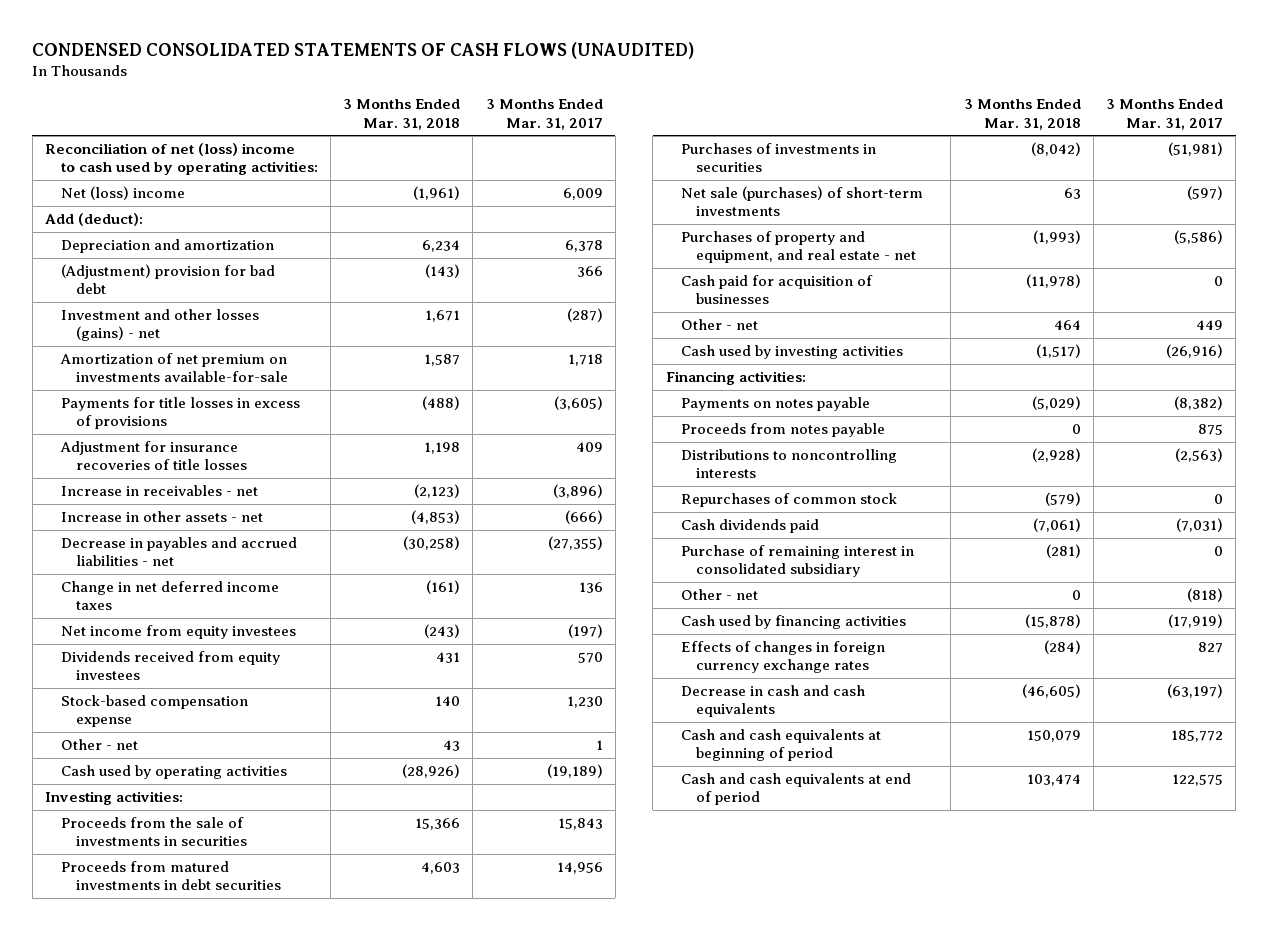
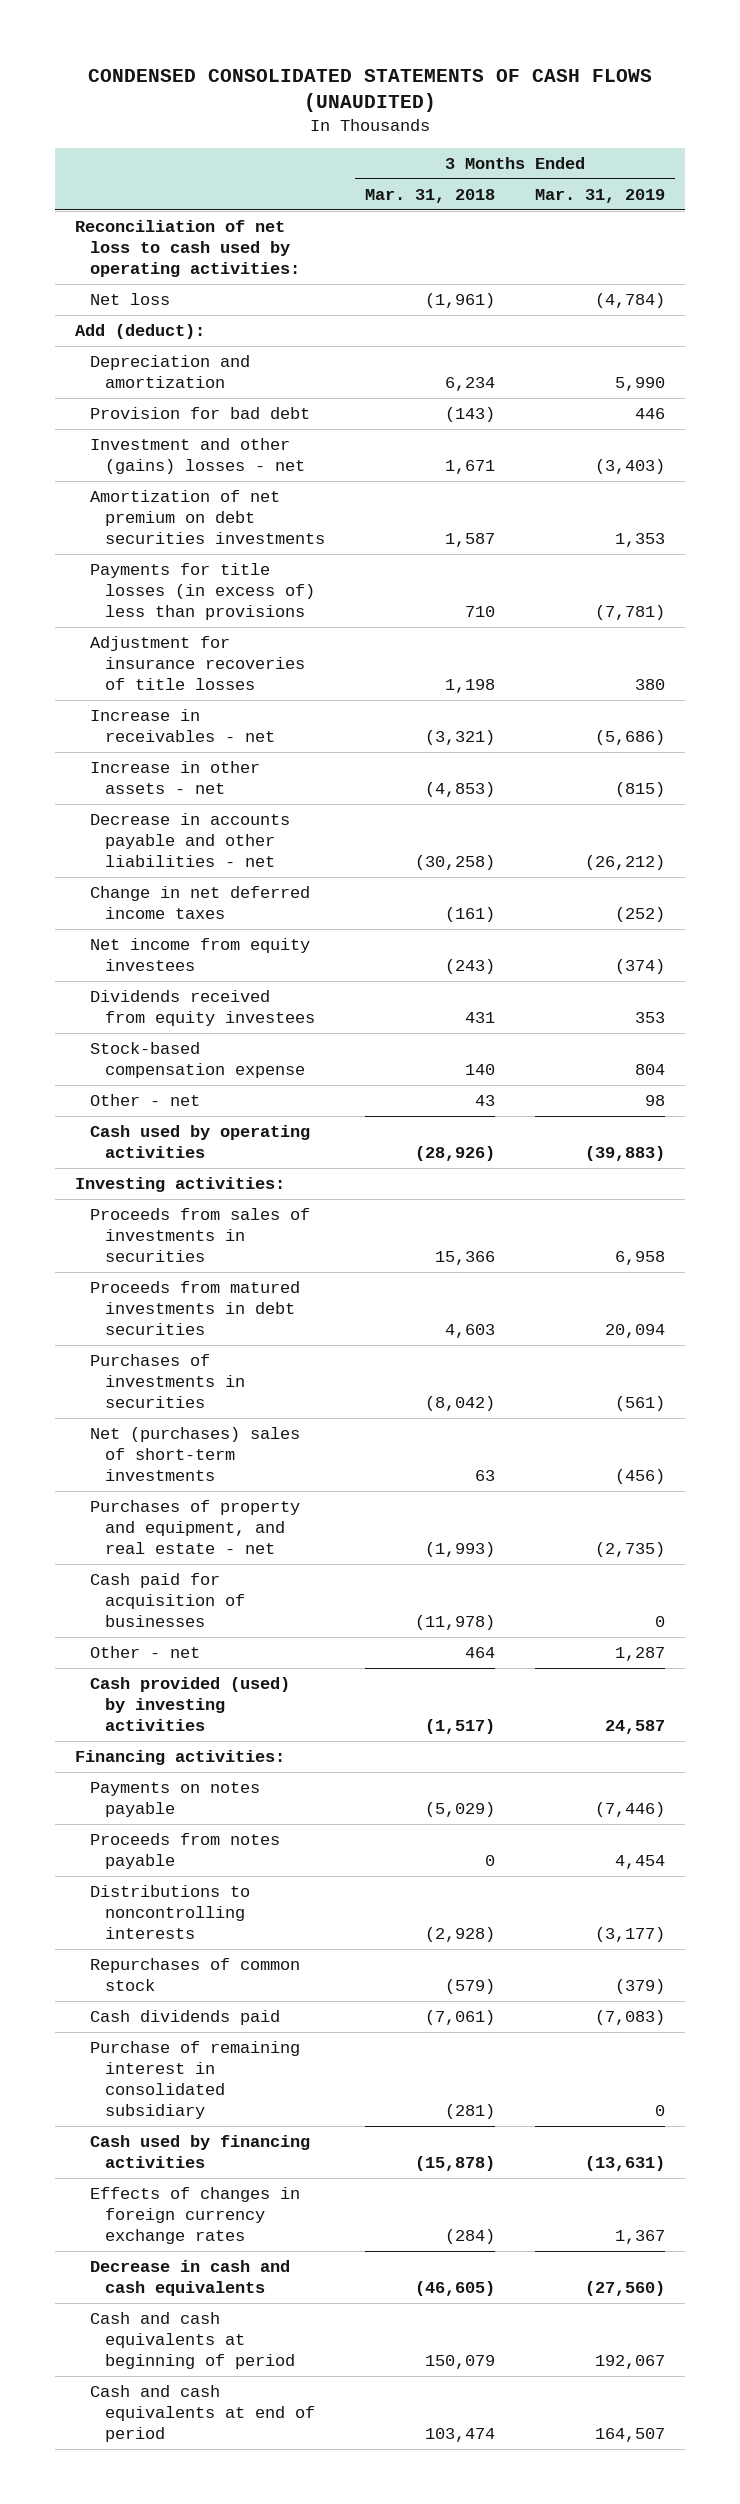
- | 3 Months Ended Mar. 31, 2018 | 3 Months Ended Mar. 31, 2017
+ | 3 Months Ended Mar. 31, 2018 | 3 Months Ended Mar. 31, 2019
- Reconciliation of net (loss) income to cash used by operating activities:
- Net (loss) income | (1,961) | 6,009
+ Reconciliation of net loss to cash used by operating activities:
+ Net loss | (1,961) | (4,784)
- (Adjustment) provision for bad debt | (143) | 366
- Investment and other losses (gains) - net | 1,671 | (287)
- Amortization of net premium on investments available-for-sale | 1,587 | 1,718
- Payments for title losses in excess of provisions | (488) | (3,605)
+ Provision for bad debt | (143) | 446
+ Investment and other (gains) losses - net | 1,671 | (3,403)
+ Amortization of net premium on debt securities investments | 1,587 | 1,353
+ Payments for title losses (in excess of) less than provisions | 710 | (7,781)
- Increase in receivables - net | (2,123) | (3,896)
+ Increase in receivables - net | (3,321) | (5,686)
- Decrease in payables and accrued liabilities - net | (30,258) | (27,355)
+ Decrease in accounts payable and other liabilities - net | (30,258) | (26,212)
- Proceeds from the sale of investments in securities | 15,366 | 15,843
+ Proceeds from sales of investments in securities | 15,366 | 6,958
- Net sale (purchases) of short-term investments | 63 | (597)
+ Net (purchases) sales of short-term investments | 63 | (456)
- Cash used by investing activities | (1,517) | (26,916)
+ Cash provided (used) by investing activities | (1,517) | 24,587
- Other - net | 0 | (818)

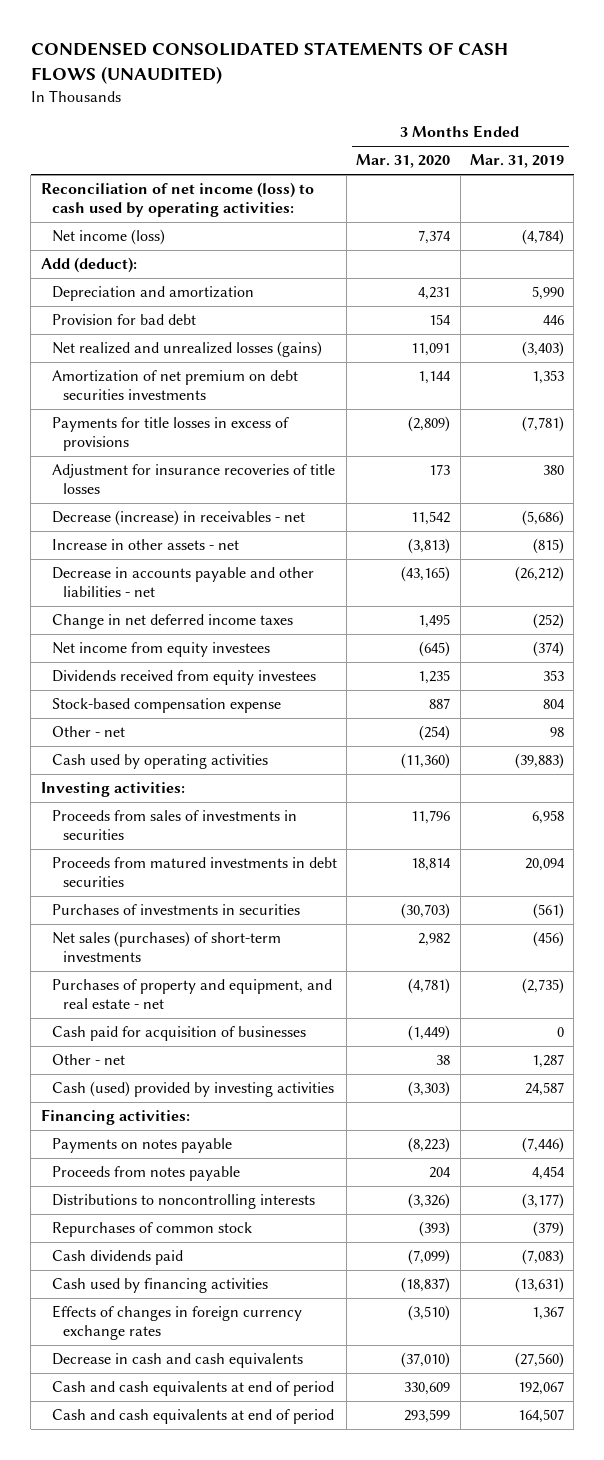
- | 3 Months Ended Mar. 31, 2018 | 3 Months Ended Mar. 31, 2019
+ | 3 Months Ended Mar. 31, 2020 | 3 Months Ended Mar. 31, 2019
- Reconciliation of net loss to cash used by operating activities:
- Net loss | (1,961) | (4,784)
+ Reconciliation of net income (loss) to cash used by operating activities:
+ Net income (loss) | 7,374 | (4,784)
- Investment and other (gains) losses - net | 1,671 | (3,403)
+ Net realized and unrealized losses (gains) | 11,091 | (3,403)
- Payments for title losses (in excess of) less than provisions | 710 | (7,781)
+ Payments for title losses in excess of provisions | (2,809) | (7,781)
- Increase in receivables - net | (3,321) | (5,686)
+ Decrease (increase) in receivables - net | 11,542 | (5,686)
- Net (purchases) sales of short-term investments | 63 | (456)
+ Net sales (purchases) of short-term investments | 2,982 | (456)
- Cash provided (used) by investing activities | (1,517) | 24,587
+ Cash (used) provided by investing activities | (3,303) | 24,587
- Purchase of remaining interest in consolidated subsidiary | (281) | 0
- Cash and cash equivalents at beginning of period | 150,079 | 192,067
+ Cash and cash equivalents at end of period | 330,609 | 192,067

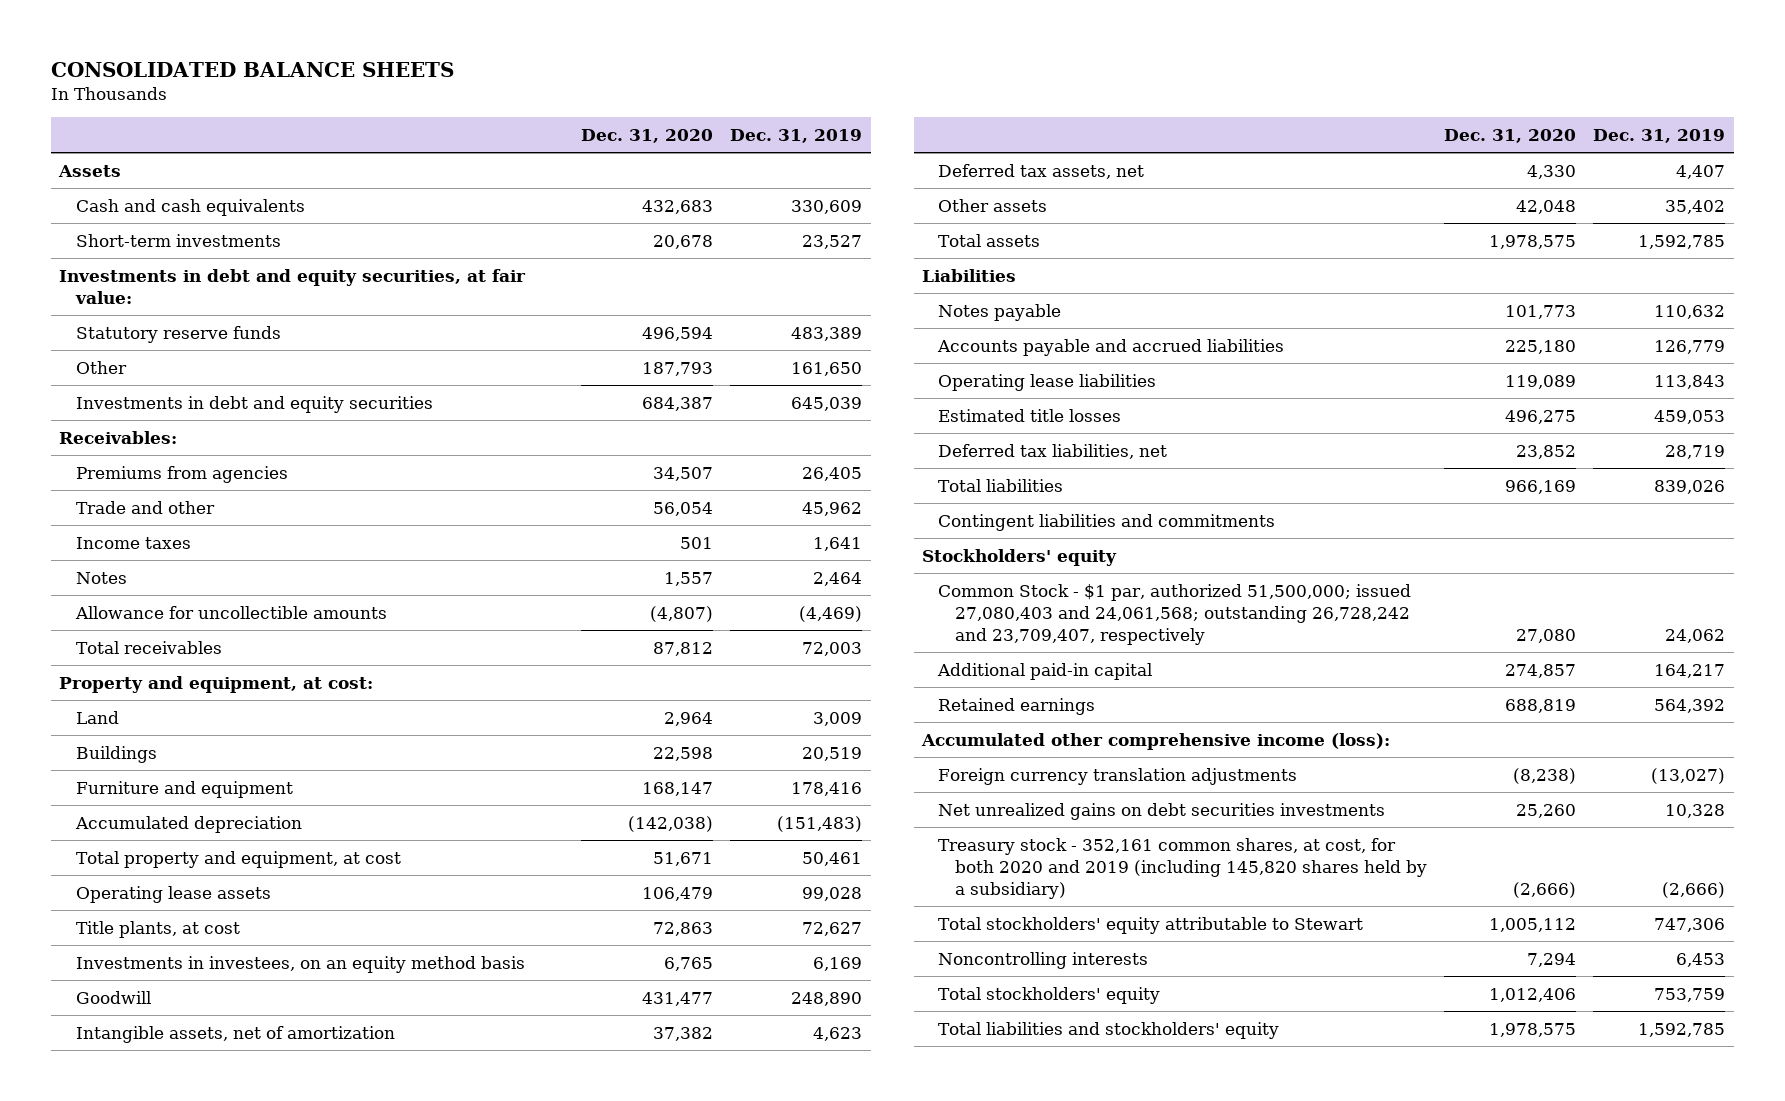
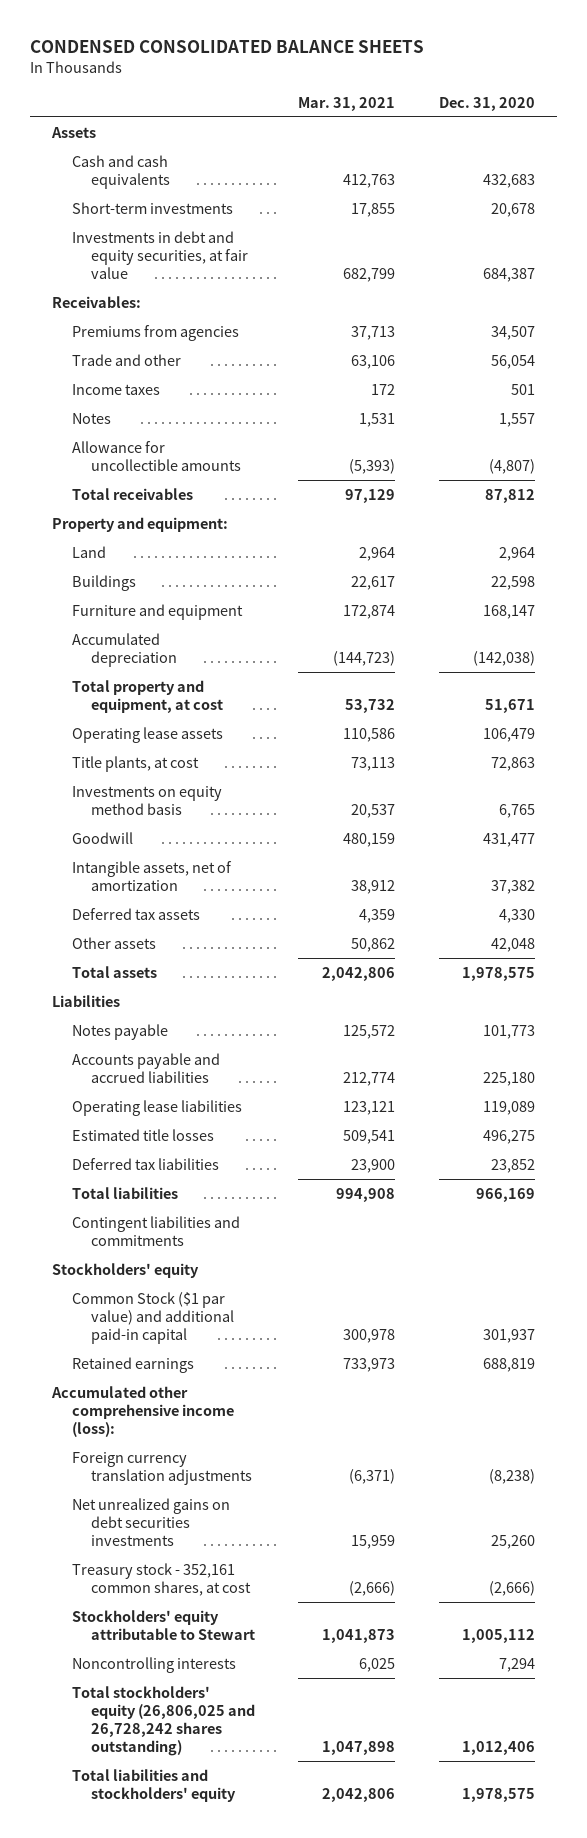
- CONSOLIDATED BALANCE SHEETS
+ CONDENSED CONSOLIDATED BALANCE SHEETS
- | Dec. 31, 2020 | Dec. 31, 2019
+ | Mar. 31, 2021 | Dec. 31, 2020
- Investments in debt and equity securities, at fair value:
- Statutory reserve funds | 496,594 | 483,389
- Other | 187,793 | 161,650
- Investments in debt and equity securities | 684,387 | 645,039
+ Investments in debt and equity securities, at fair value | 682,799 | 684,387
- Property and equipment, at cost:
+ Property and equipment:
- Investments in investees, on an equity method basis | 6,765 | 6,169
+ Investments on equity method basis | 20,537 | 6,765
- Deferred tax assets, net | 4,330 | 4,407
+ Deferred tax assets | 4,359 | 4,330
- Deferred tax liabilities, net | 23,852 | 28,719
+ Deferred tax liabilities | 23,900 | 23,852
- Common Stock - $1 par, authorized 51,500,000; issued 27,080,403 and 24,061,568; outstanding 26,728,242 and 23,709,407, respectively | 27,080 | 24,062
- Additional paid-in capital | 274,857 | 164,217
+ Common Stock ($1 par value) and additional paid-in capital | 300,978 | 301,937
- Treasury stock - 352,161 common shares, at cost, for both 2020 and 2019 (including 145,820 shares held by a subsidiary) | (2,666) | (2,666)
- Total stockholders' equity attributable to Stewart | 1,005,112 | 747,306
+ Treasury stock - 352,161 common shares, at cost | (2,666) | (2,666)
+ Stockholders' equity attributable to Stewart | 1,041,873 | 1,005,112
- Total stockholders' equity | 1,012,406 | 753,759
+ Total stockholders' equity (26,806,025 and 26,728,242 shares outstanding) | 1,047,898 | 1,012,406

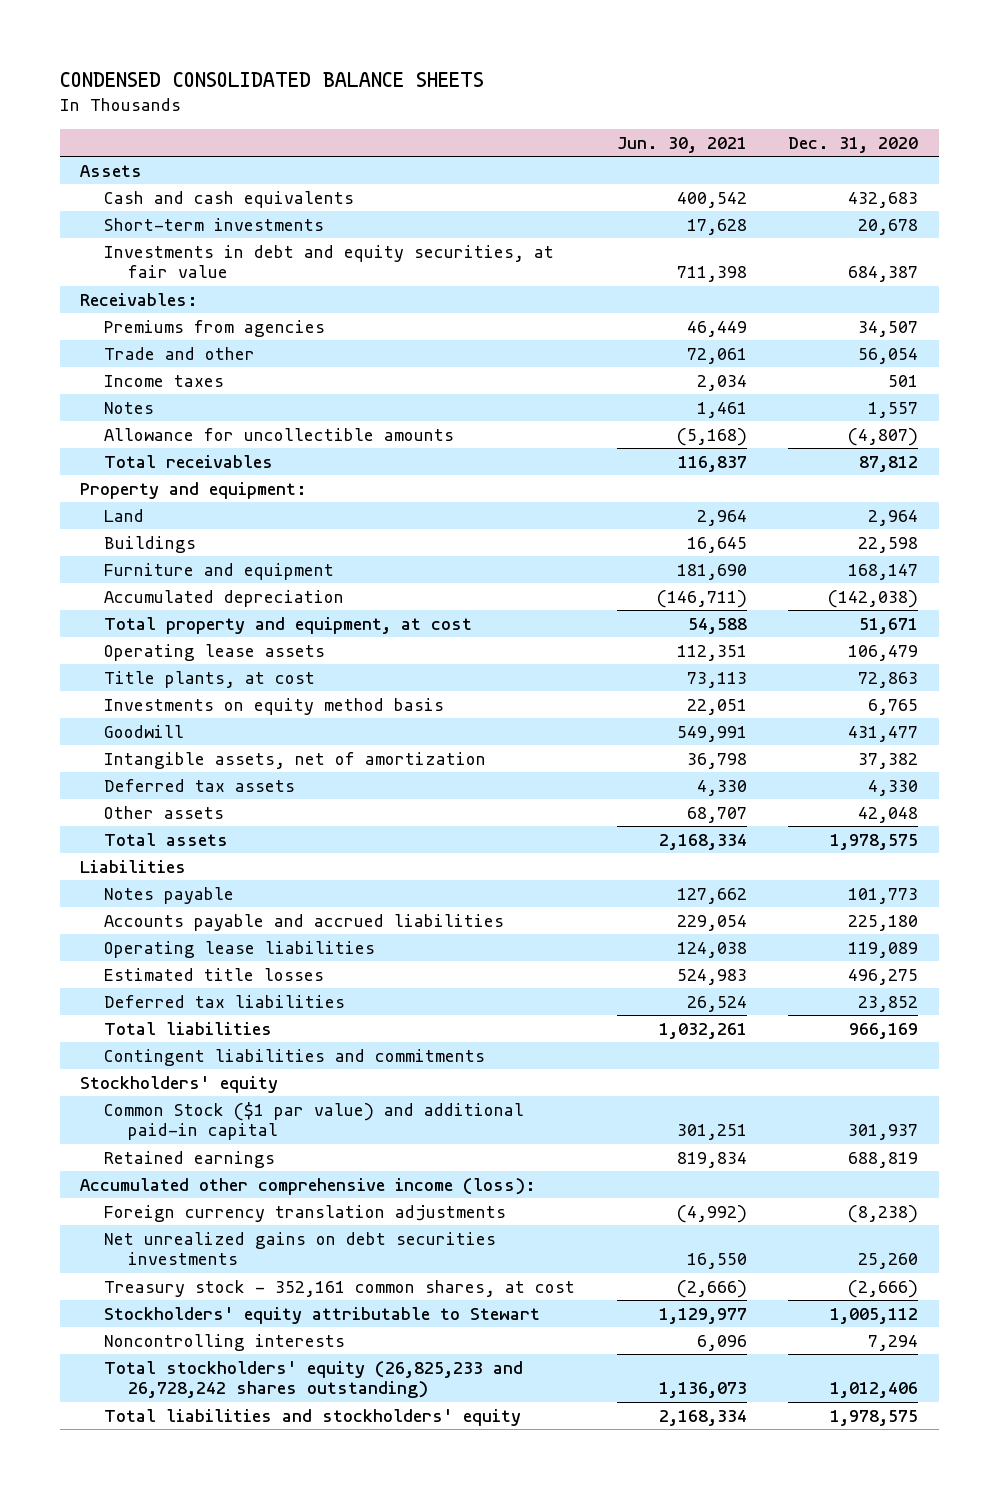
- | Mar. 31, 2021 | Dec. 31, 2020
+ | Jun. 30, 2021 | Dec. 31, 2020
- Total stockholders' equity (26,806,025 and 26,728,242 shares outstanding) | 1,047,898 | 1,012,406
+ Total stockholders' equity (26,825,233 and 26,728,242 shares outstanding) | 1,136,073 | 1,012,406

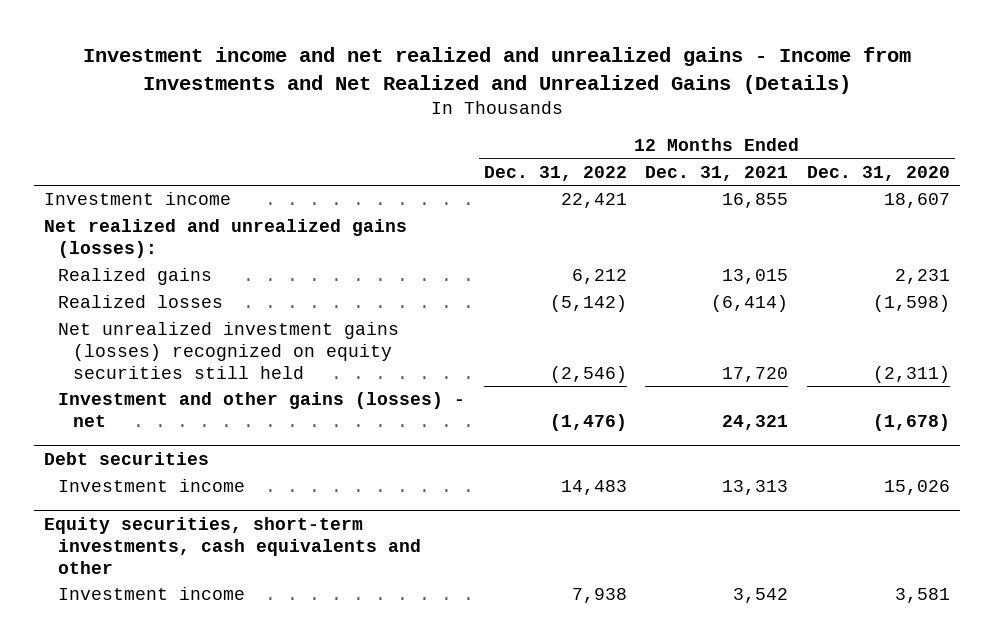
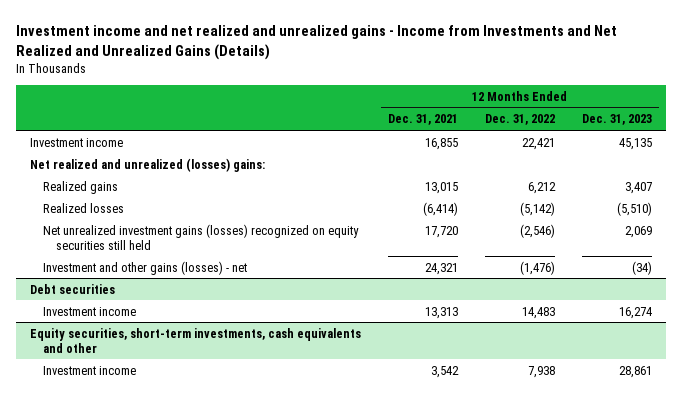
- | 12 Months Ended Dec. 31, 2022 | 12 Months Ended Dec. 31, 2021 | 12 Months Ended Dec. 31, 2020
+ | 12 Months Ended Dec. 31, 2021 | 12 Months Ended Dec. 31, 2022 | 12 Months Ended Dec. 31, 2023
- Net realized and unrealized gains (losses):
+ Net realized and unrealized (losses) gains:

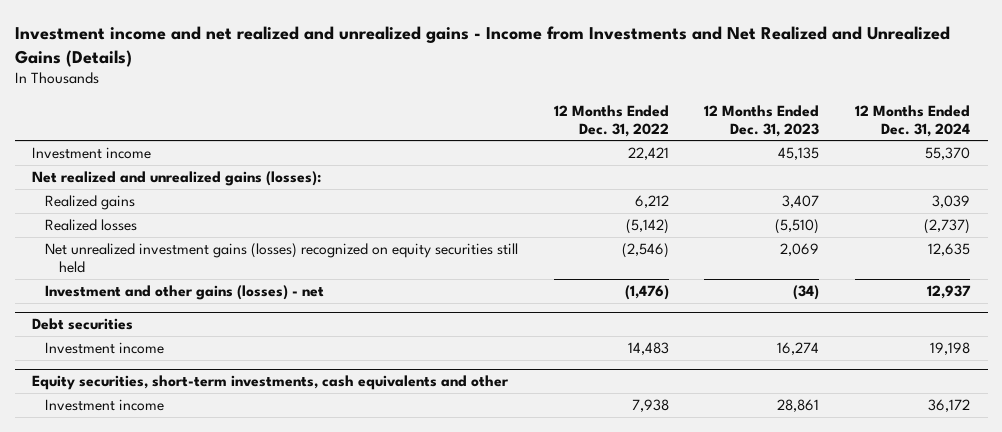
- | 12 Months Ended Dec. 31, 2021 | 12 Months Ended Dec. 31, 2022 | 12 Months Ended Dec. 31, 2023
+ | 12 Months Ended Dec. 31, 2022 | 12 Months Ended Dec. 31, 2023 | 12 Months Ended Dec. 31, 2024
- Net realized and unrealized (losses) gains:
+ Net realized and unrealized gains (losses):

